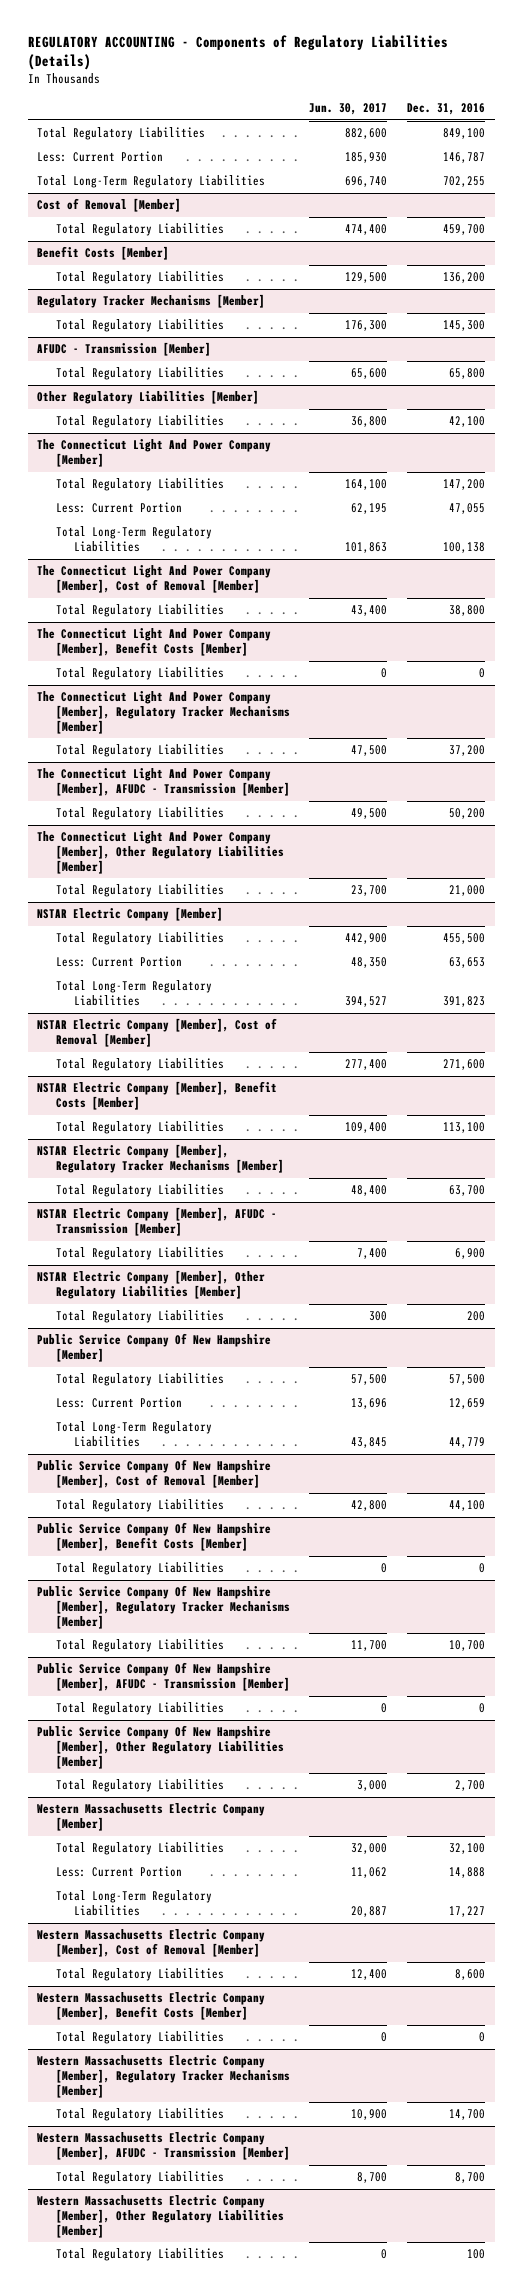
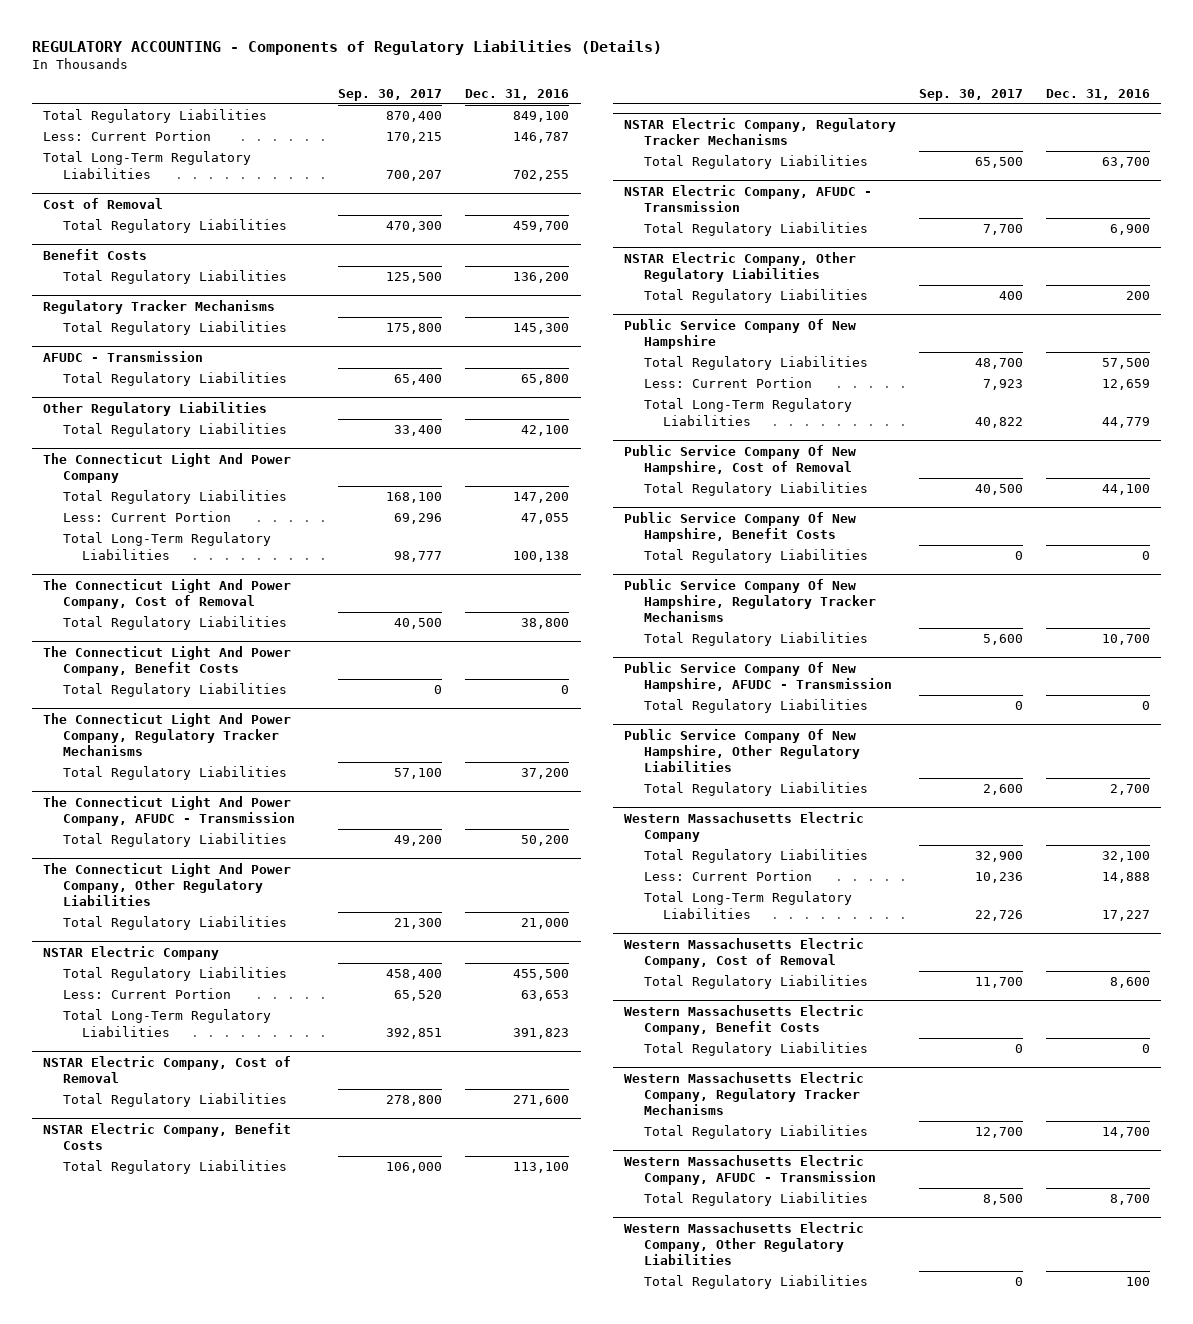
- | Jun. 30, 2017 | Dec. 31, 2016
+ | Sep. 30, 2017 | Dec. 31, 2016
- Cost of Removal [Member]
+ Cost of Removal
- Benefit Costs [Member]
+ Benefit Costs
- Regulatory Tracker Mechanisms [Member]
+ Regulatory Tracker Mechanisms
- AFUDC - Transmission [Member]
+ AFUDC - Transmission
- Other Regulatory Liabilities [Member]
+ Other Regulatory Liabilities
- The Connecticut Light And Power Company [Member]
+ The Connecticut Light And Power Company
- The Connecticut Light And Power Company [Member], Cost of Removal [Member]
+ The Connecticut Light And Power Company, Cost of Removal
- The Connecticut Light And Power Company [Member], Benefit Costs [Member]
+ The Connecticut Light And Power Company, Benefit Costs
- The Connecticut Light And Power Company [Member], Regulatory Tracker Mechanisms [Member]
+ The Connecticut Light And Power Company, Regulatory Tracker Mechanisms
- The Connecticut Light And Power Company [Member], AFUDC - Transmission [Member]
+ The Connecticut Light And Power Company, AFUDC - Transmission
- The Connecticut Light And Power Company [Member], Other Regulatory Liabilities [Member]
+ The Connecticut Light And Power Company, Other Regulatory Liabilities
- NSTAR Electric Company [Member]
+ NSTAR Electric Company
- NSTAR Electric Company [Member], Cost of Removal [Member]
+ NSTAR Electric Company, Cost of Removal
- NSTAR Electric Company [Member], Benefit Costs [Member]
+ NSTAR Electric Company, Benefit Costs
- NSTAR Electric Company [Member], Regulatory Tracker Mechanisms [Member]
+ NSTAR Electric Company, Regulatory Tracker Mechanisms
- NSTAR Electric Company [Member], AFUDC - Transmission [Member]
+ NSTAR Electric Company, AFUDC - Transmission
- NSTAR Electric Company [Member], Other Regulatory Liabilities [Member]
+ NSTAR Electric Company, Other Regulatory Liabilities
- Public Service Company Of New Hampshire [Member]
+ Public Service Company Of New Hampshire
- Public Service Company Of New Hampshire [Member], Cost of Removal [Member]
+ Public Service Company Of New Hampshire, Cost of Removal
- Public Service Company Of New Hampshire [Member], Benefit Costs [Member]
+ Public Service Company Of New Hampshire, Benefit Costs
- Public Service Company Of New Hampshire [Member], Regulatory Tracker Mechanisms [Member]
+ Public Service Company Of New Hampshire, Regulatory Tracker Mechanisms
- Public Service Company Of New Hampshire [Member], AFUDC - Transmission [Member]
+ Public Service Company Of New Hampshire, AFUDC - Transmission
- Public Service Company Of New Hampshire [Member], Other Regulatory Liabilities [Member]
+ Public Service Company Of New Hampshire, Other Regulatory Liabilities
- Western Massachusetts Electric Company [Member]
+ Western Massachusetts Electric Company
- Western Massachusetts Electric Company [Member], Cost of Removal [Member]
+ Western Massachusetts Electric Company, Cost of Removal
- Western Massachusetts Electric Company [Member], Benefit Costs [Member]
+ Western Massachusetts Electric Company, Benefit Costs
- Western Massachusetts Electric Company [Member], Regulatory Tracker Mechanisms [Member]
+ Western Massachusetts Electric Company, Regulatory Tracker Mechanisms
- Western Massachusetts Electric Company [Member], AFUDC - Transmission [Member]
+ Western Massachusetts Electric Company, AFUDC - Transmission
- Western Massachusetts Electric Company [Member], Other Regulatory Liabilities [Member]
+ Western Massachusetts Electric Company, Other Regulatory Liabilities

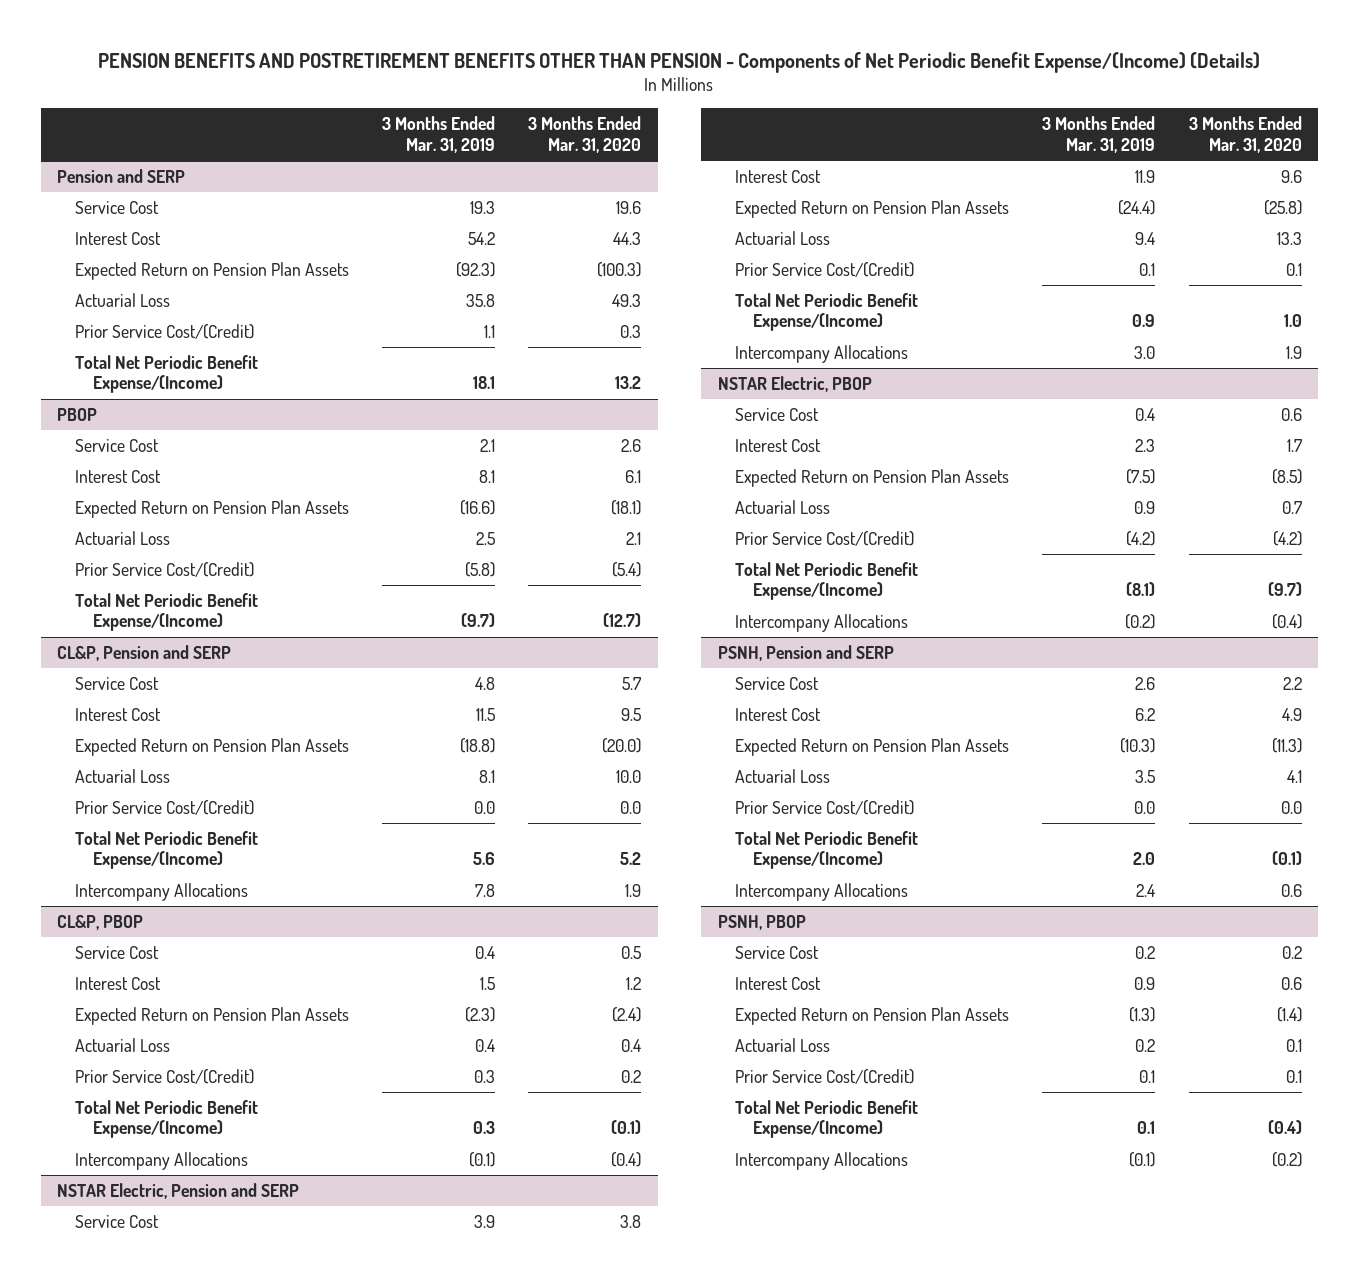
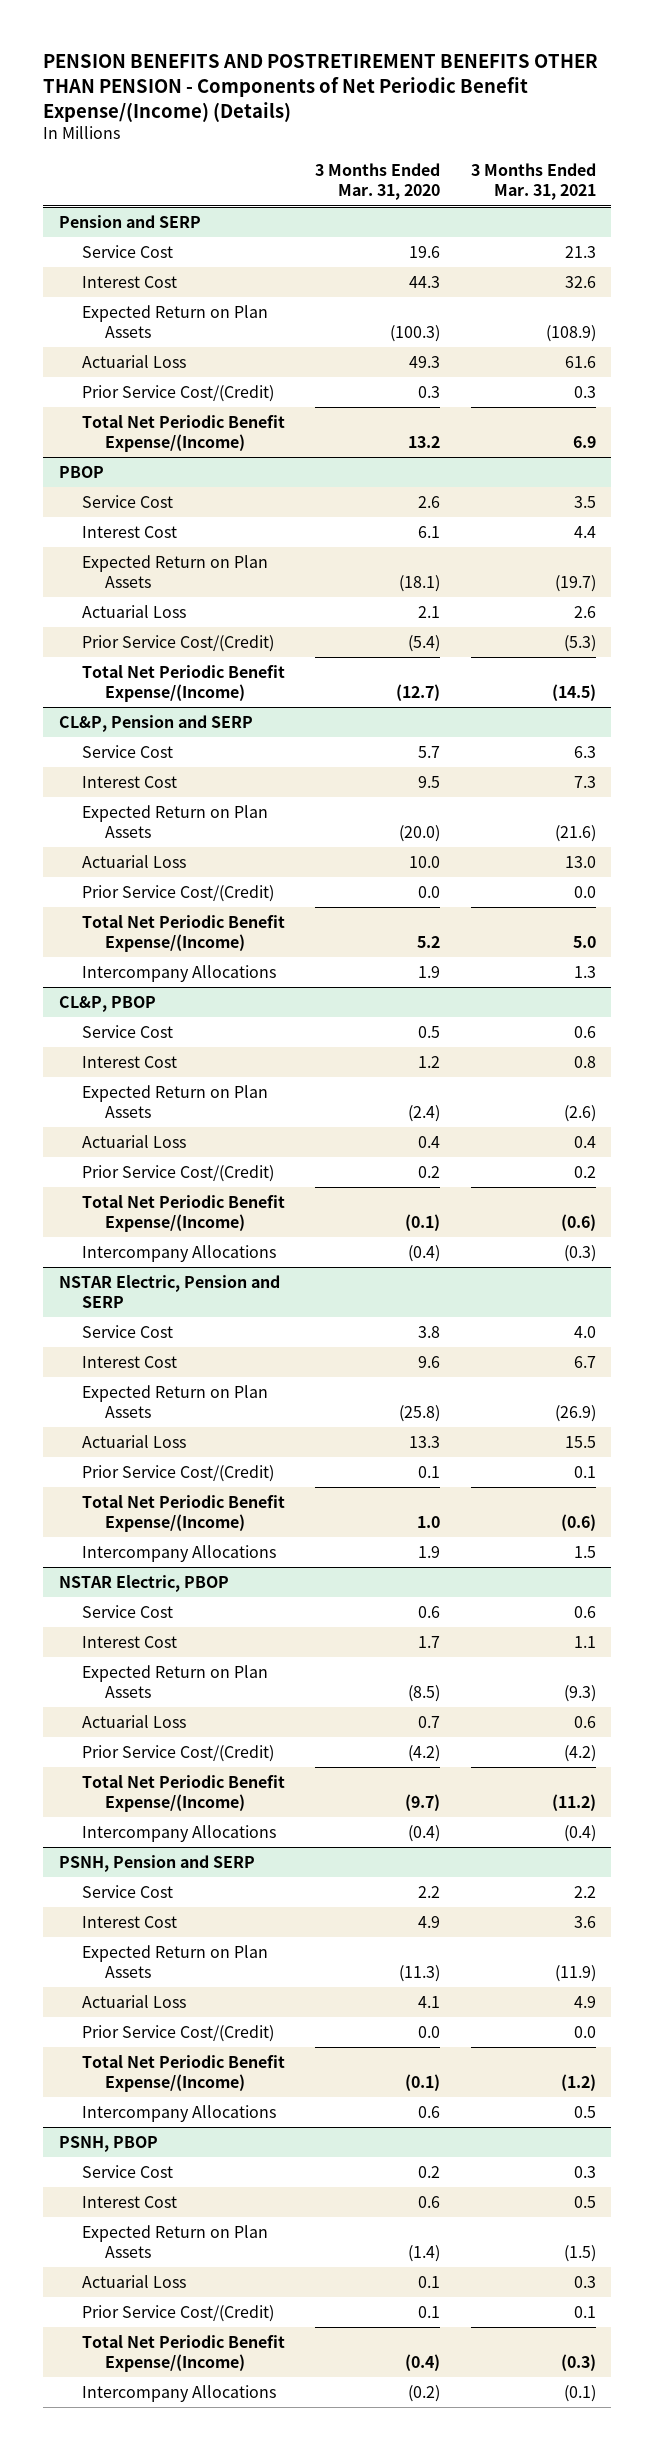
- | 3 Months Ended Mar. 31, 2019 | 3 Months Ended Mar. 31, 2020
+ | 3 Months Ended Mar. 31, 2020 | 3 Months Ended Mar. 31, 2021
@ Pension and SERP
- Expected Return on Pension Plan Assets | (92.3) | (100.3)
+ Expected Return on Plan Assets | (100.3) | (108.9)
@ PBOP
- Expected Return on Pension Plan Assets | (16.6) | (18.1)
+ Expected Return on Plan Assets | (18.1) | (19.7)
@ CL&P, Pension and SERP
- Expected Return on Pension Plan Assets | (18.8) | (20.0)
+ Expected Return on Plan Assets | (20.0) | (21.6)
@ CL&P, PBOP
- Expected Return on Pension Plan Assets | (2.3) | (2.4)
+ Expected Return on Plan Assets | (2.4) | (2.6)
@ NSTAR Electric, Pension and SERP
- Expected Return on Pension Plan Assets | (24.4) | (25.8)
+ Expected Return on Plan Assets | (25.8) | (26.9)
@ NSTAR Electric, PBOP
- Expected Return on Pension Plan Assets | (7.5) | (8.5)
+ Expected Return on Plan Assets | (8.5) | (9.3)
@ PSNH, Pension and SERP
- Expected Return on Pension Plan Assets | (10.3) | (11.3)
+ Expected Return on Plan Assets | (11.3) | (11.9)
@ PSNH, PBOP
- Expected Return on Pension Plan Assets | (1.3) | (1.4)
+ Expected Return on Plan Assets | (1.4) | (1.5)

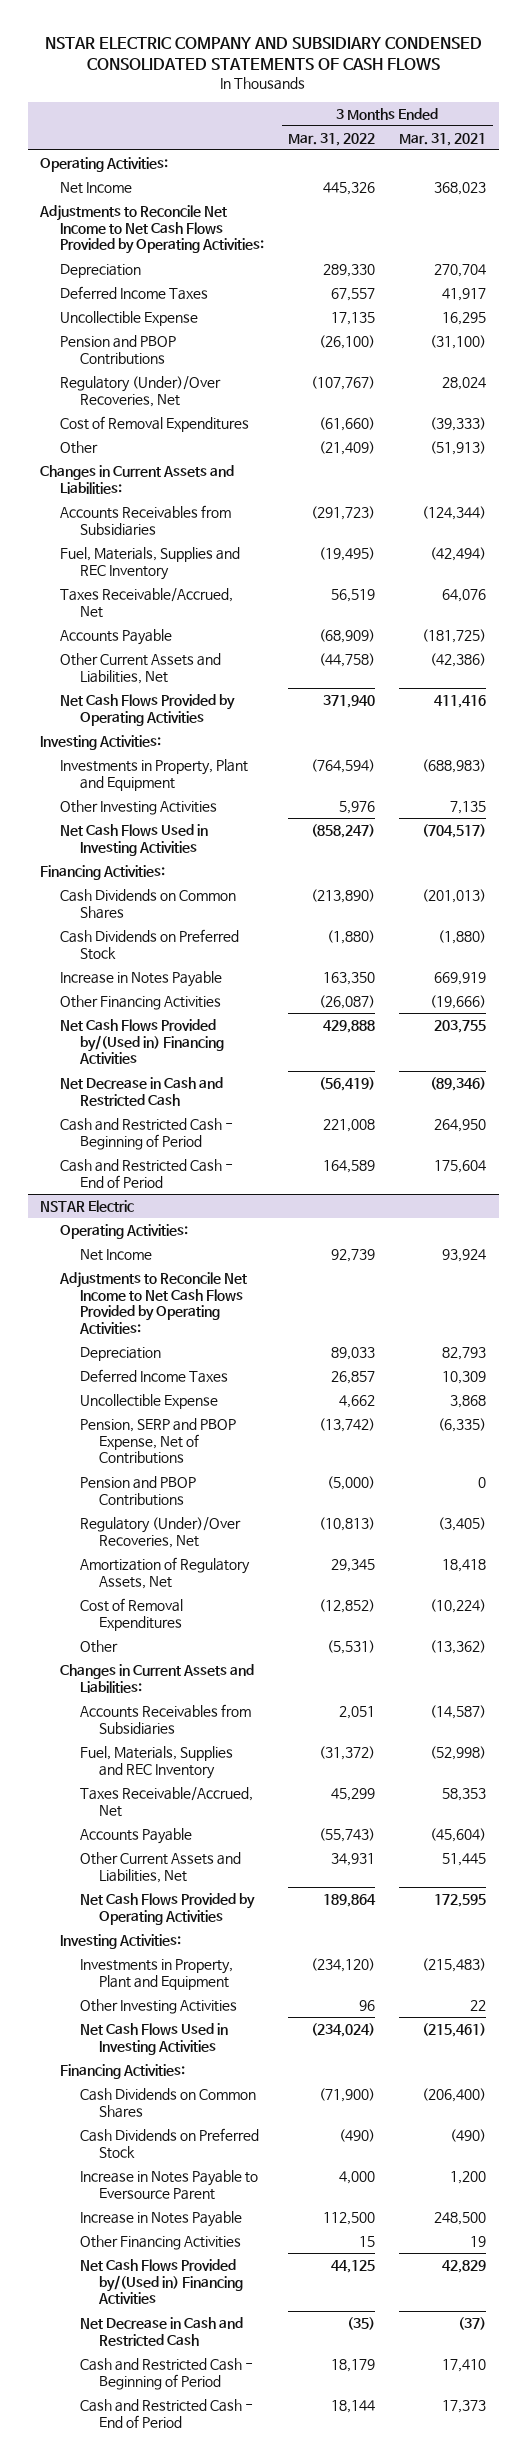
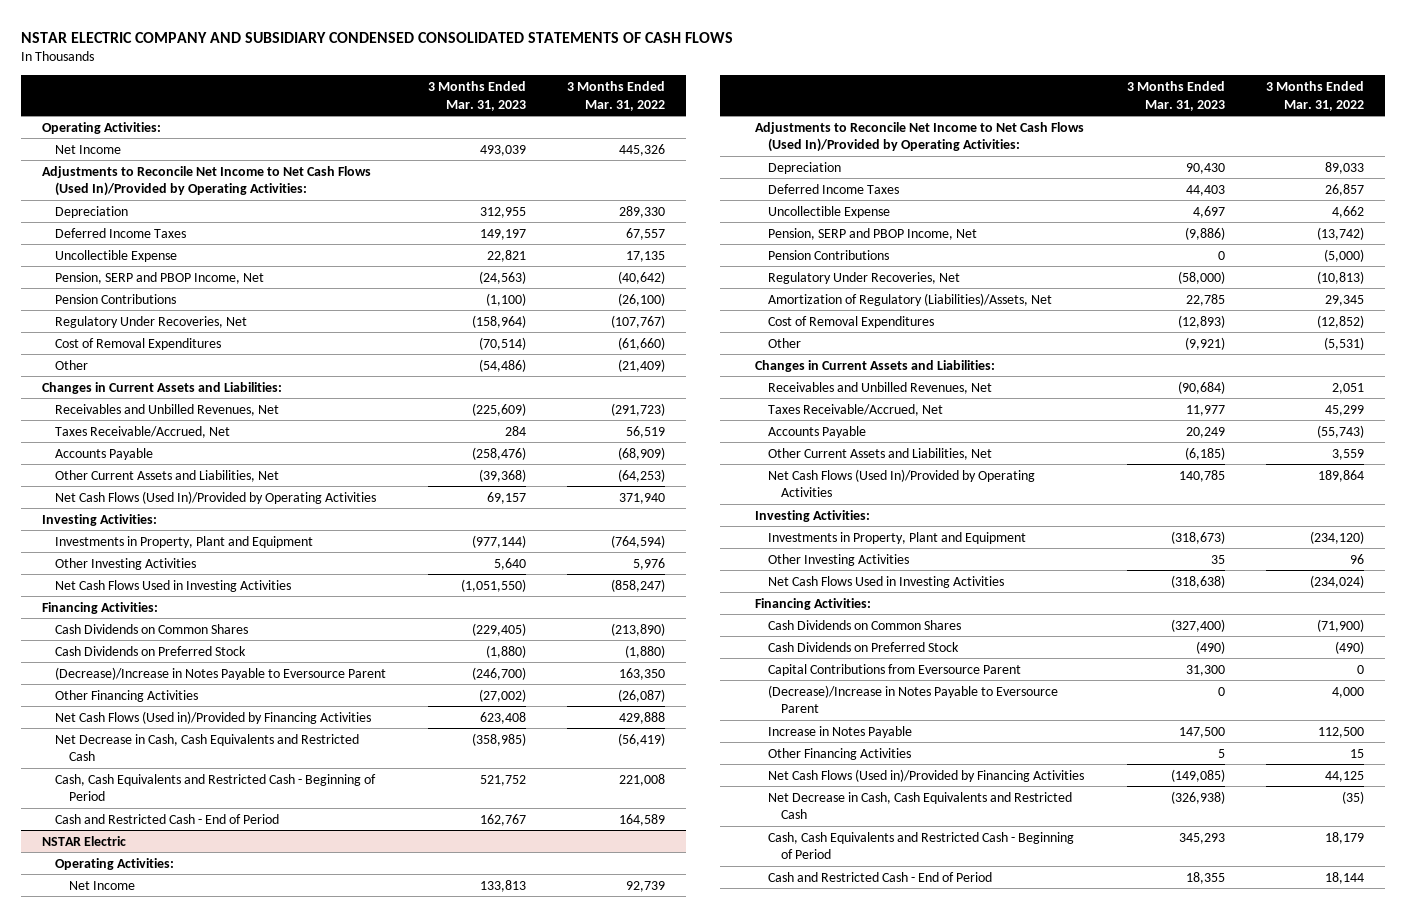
- | 3 Months Ended Mar. 31, 2022 | 3 Months Ended Mar. 31, 2021
+ | 3 Months Ended Mar. 31, 2023 | 3 Months Ended Mar. 31, 2022
- Adjustments to Reconcile Net Income to Net Cash Flows Provided by Operating Activities:
+ Adjustments to Reconcile Net Income to Net Cash Flows (Used In)/Provided by Operating Activities:
- Pension and PBOP Contributions | (26,100) | (31,100)
- Regulatory (Under)/Over Recoveries, Net | (107,767) | 28,024
+ Pension, SERP and PBOP Income, Net | (24,563) | (40,642)
+ Pension Contributions | (1,100) | (26,100)
+ Regulatory Under Recoveries, Net | (158,964) | (107,767)
- Accounts Receivables from Subsidiaries | (291,723) | (124,344)
- Fuel, Materials, Supplies and REC Inventory | (19,495) | (42,494)
+ Receivables and Unbilled Revenues, Net | (225,609) | (291,723)
- Other Current Assets and Liabilities, Net | (44,758) | (42,386)
- Net Cash Flows Provided by Operating Activities | 371,940 | 411,416
+ Other Current Assets and Liabilities, Net | (39,368) | (64,253)
+ Net Cash Flows (Used In)/Provided by Operating Activities | 69,157 | 371,940
- Increase in Notes Payable | 163,350 | 669,919
+ (Decrease)/Increase in Notes Payable to Eversource Parent | (246,700) | 163,350
- Net Cash Flows Provided by/(Used in) Financing Activities | 429,888 | 203,755
- Net Decrease in Cash and Restricted Cash | (56,419) | (89,346)
- Cash and Restricted Cash - Beginning of Period | 221,008 | 264,950
+ Net Cash Flows (Used in)/Provided by Financing Activities | 623,408 | 429,888
+ Net Decrease in Cash, Cash Equivalents and Restricted Cash | (358,985) | (56,419)
+ Cash, Cash Equivalents and Restricted Cash - Beginning of Period | 521,752 | 221,008
@ NSTAR Electric
- Adjustments to Reconcile Net Income to Net Cash Flows Provided by Operating Activities:
+ Adjustments to Reconcile Net Income to Net Cash Flows (Used In)/Provided by Operating Activities:
- Pension, SERP and PBOP Expense, Net of Contributions | (13,742) | (6,335)
- Pension and PBOP Contributions | (5,000) | 0
- Regulatory (Under)/Over Recoveries, Net | (10,813) | (3,405)
- Amortization of Regulatory Assets, Net | 29,345 | 18,418
+ Pension, SERP and PBOP Income, Net | (9,886) | (13,742)
+ Pension Contributions | 0 | (5,000)
+ Regulatory Under Recoveries, Net | (58,000) | (10,813)
+ Amortization of Regulatory (Liabilities)/Assets, Net | 22,785 | 29,345
- Accounts Receivables from Subsidiaries | 2,051 | (14,587)
- Fuel, Materials, Supplies and REC Inventory | (31,372) | (52,998)
+ Receivables and Unbilled Revenues, Net | (90,684) | 2,051
- Other Current Assets and Liabilities, Net | 34,931 | 51,445
- Net Cash Flows Provided by Operating Activities | 189,864 | 172,595
+ Other Current Assets and Liabilities, Net | (6,185) | 3,559
+ Net Cash Flows (Used In)/Provided by Operating Activities | 140,785 | 189,864
- Increase in Notes Payable to Eversource Parent | 4,000 | 1,200
+ Capital Contributions from Eversource Parent | 31,300 | 0
+ (Decrease)/Increase in Notes Payable to Eversource Parent | 0 | 4,000
- Net Cash Flows Provided by/(Used in) Financing Activities | 44,125 | 42,829
- Net Decrease in Cash and Restricted Cash | (35) | (37)
- Cash and Restricted Cash - Beginning of Period | 18,179 | 17,410
+ Net Cash Flows (Used in)/Provided by Financing Activities | (149,085) | 44,125
+ Net Decrease in Cash, Cash Equivalents and Restricted Cash | (326,938) | (35)
+ Cash, Cash Equivalents and Restricted Cash - Beginning of Period | 345,293 | 18,179

